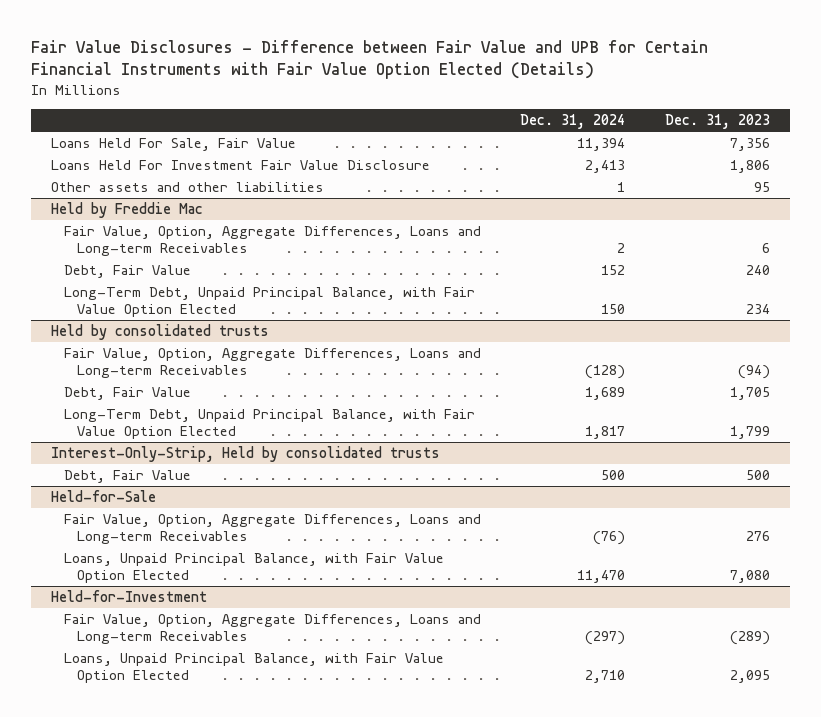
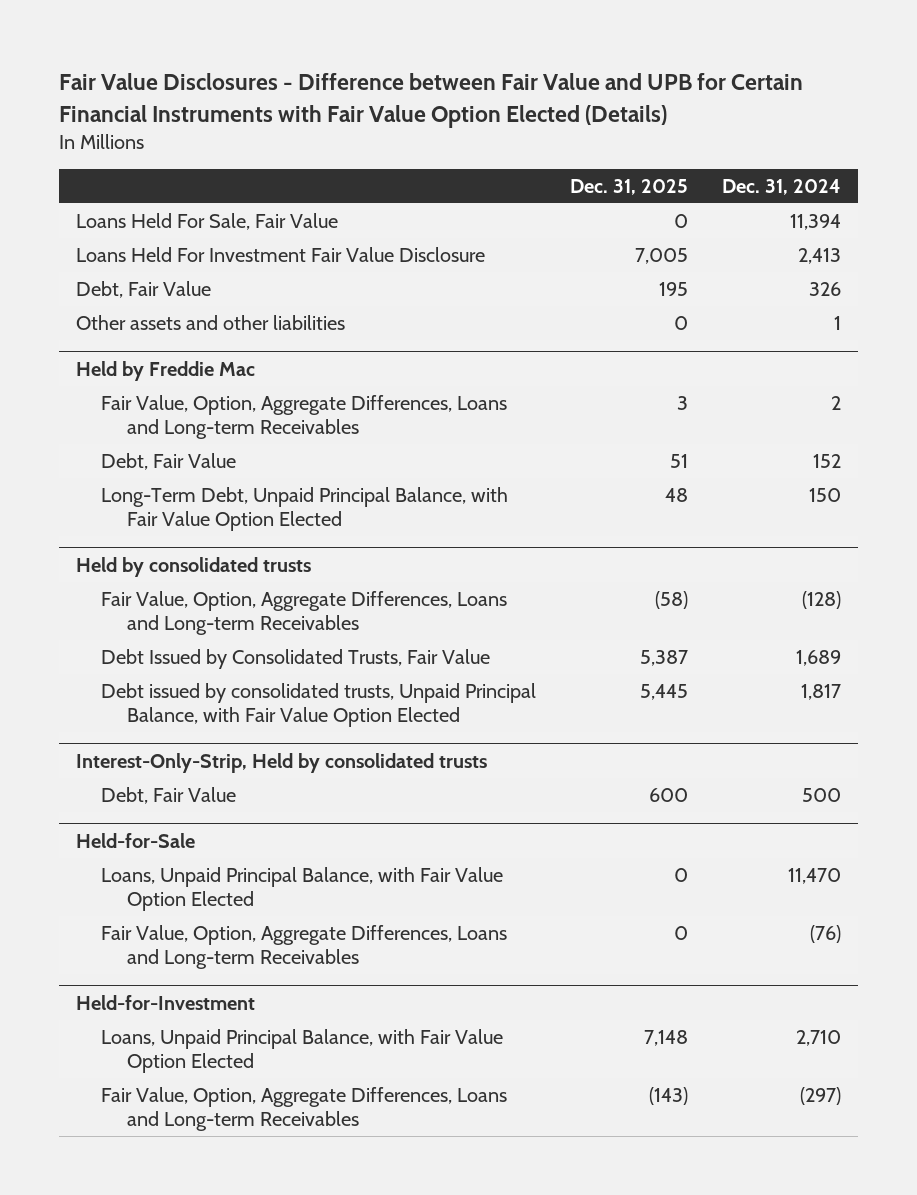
- | Dec. 31, 2024 | Dec. 31, 2023
+ | Dec. 31, 2025 | Dec. 31, 2024
+ Debt, Fair Value | 195 | 326
@ Held by consolidated trusts
- Debt, Fair Value | 1,689 | 1,705
- Long-Term Debt, Unpaid Principal Balance, with Fair Value Option Elected | 1,817 | 1,799
+ Debt Issued by Consolidated Trusts, Fair Value | 5,387 | 1,689
+ Debt issued by consolidated trusts, Unpaid Principal Balance, with Fair Value Option Elected | 5,445 | 1,817
@ Held-for-Sale
moved down: Fair Value, Option, Aggregate Differences, Loans and Long-term Receivables | 0 | (76)
@ Held-for-Investment
moved down: Fair Value, Option, Aggregate Differences, Loans and Long-term Receivables | (143) | (297)

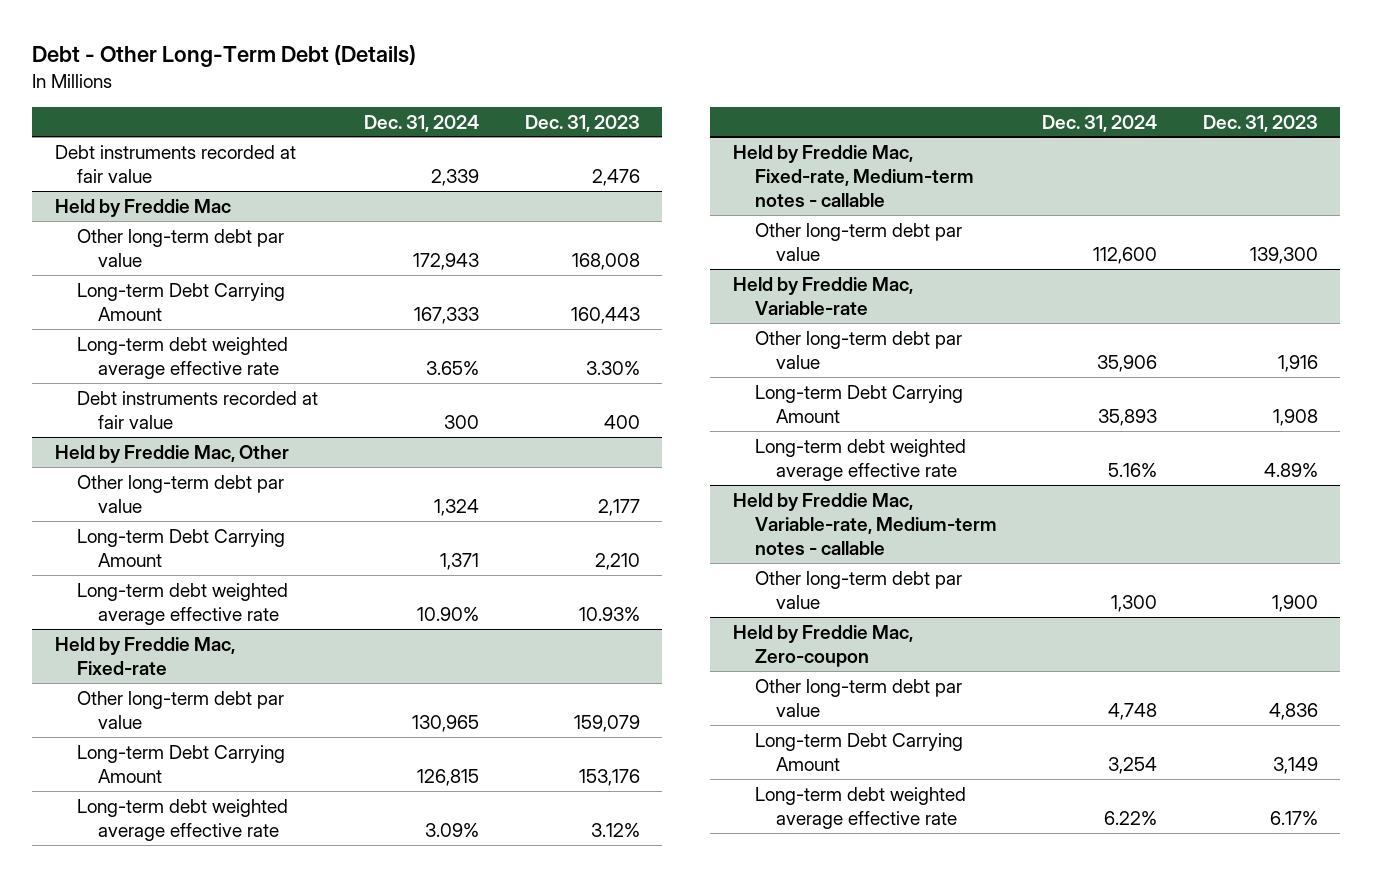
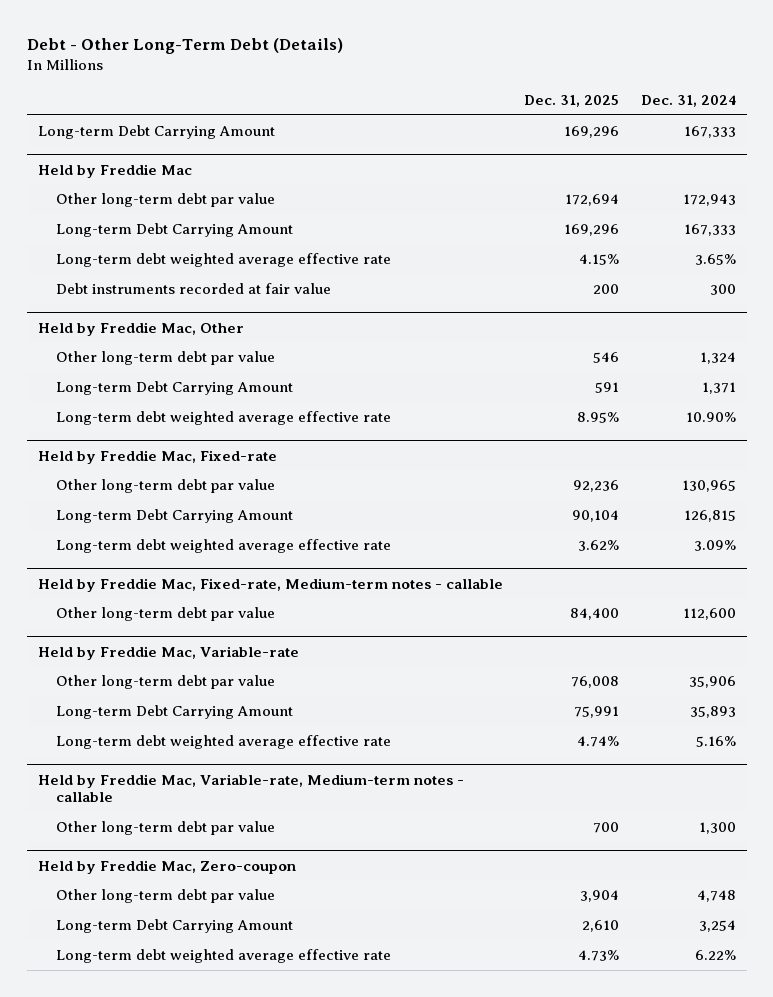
- | Dec. 31, 2024 | Dec. 31, 2023
+ | Dec. 31, 2025 | Dec. 31, 2024
- Debt instruments recorded at fair value | 2,339 | 2,476
+ Long-term Debt Carrying Amount | 169,296 | 167,333

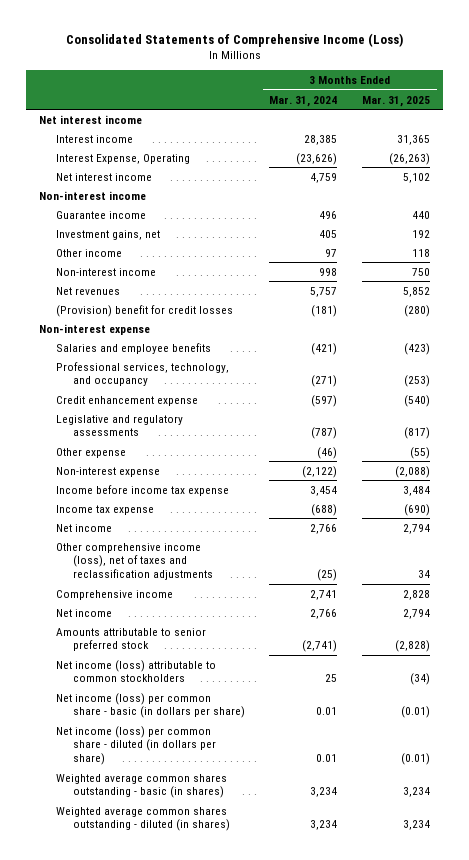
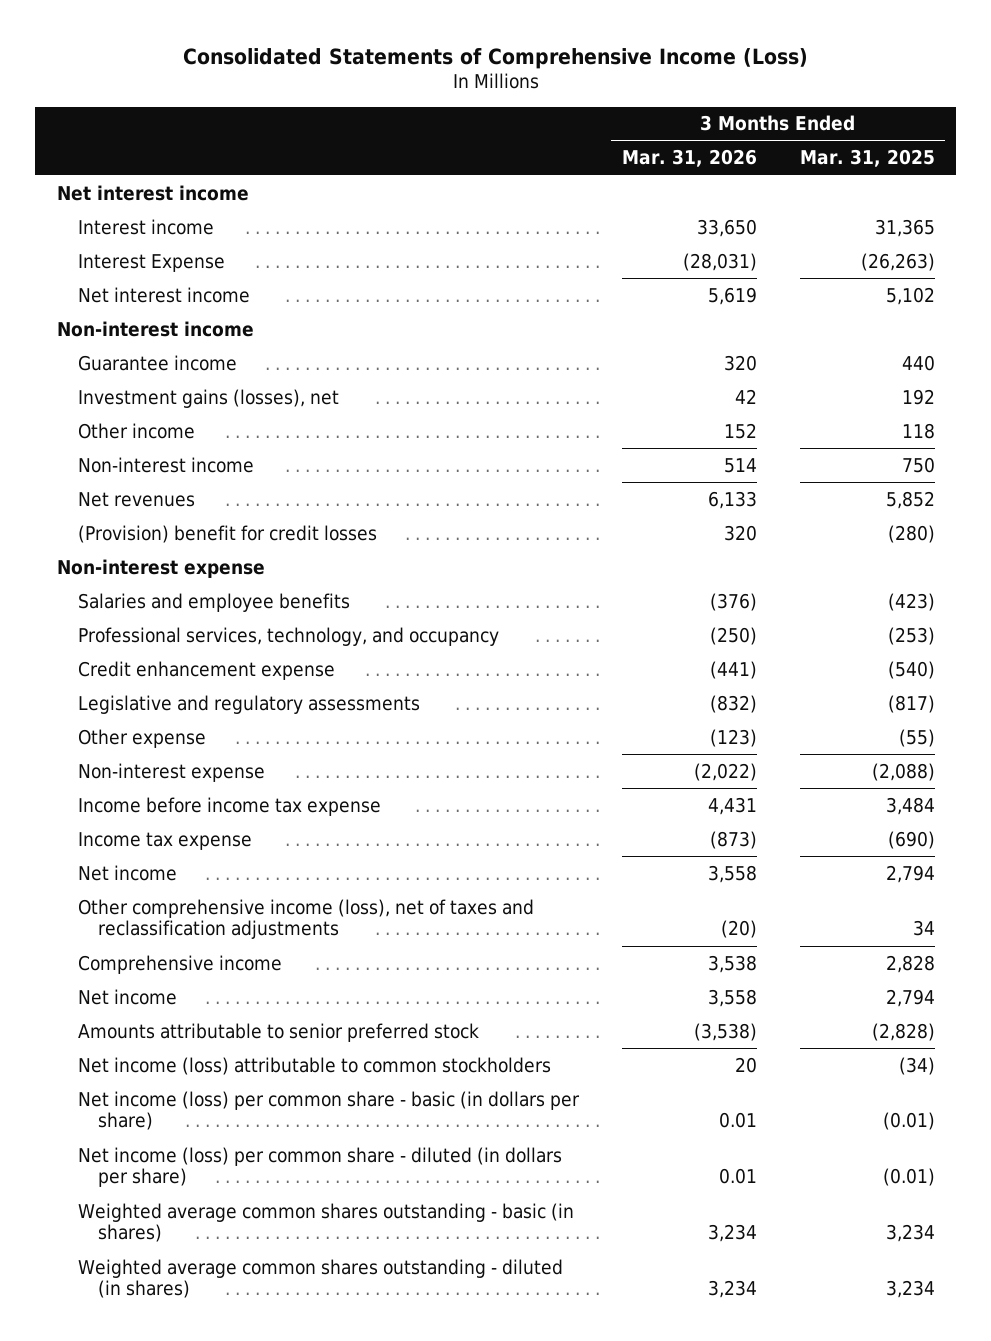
- | 3 Months Ended Mar. 31, 2024 | 3 Months Ended Mar. 31, 2025
+ | 3 Months Ended Mar. 31, 2026 | 3 Months Ended Mar. 31, 2025
- Interest Expense, Operating | (23,626) | (26,263)
+ Interest Expense | (28,031) | (26,263)
- Investment gains, net | 405 | 192
+ Investment gains (losses), net | 42 | 192

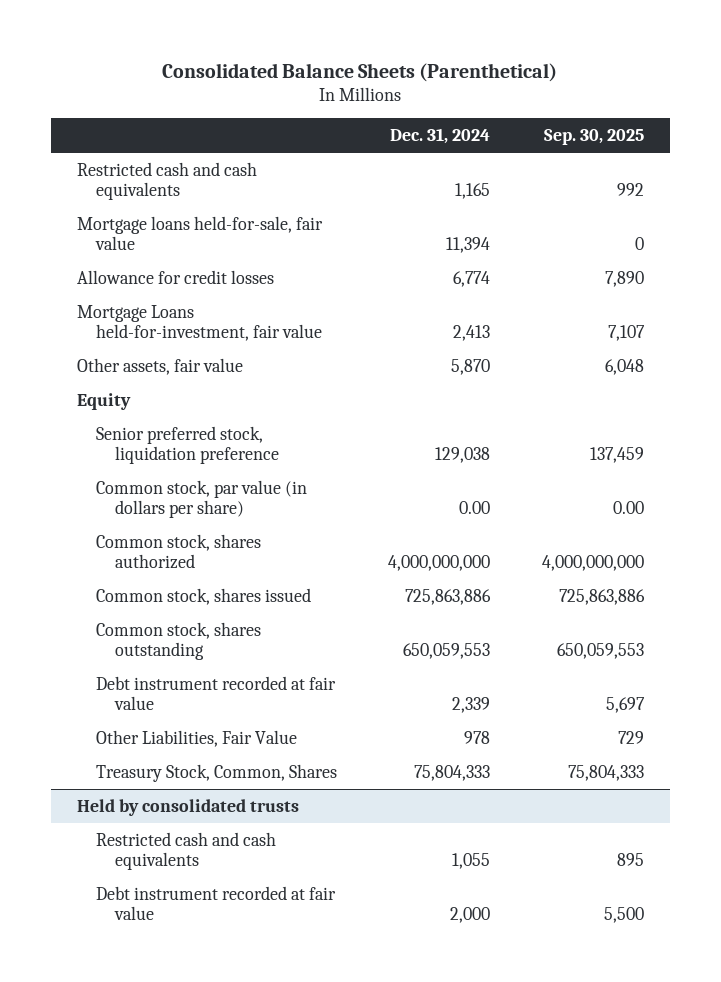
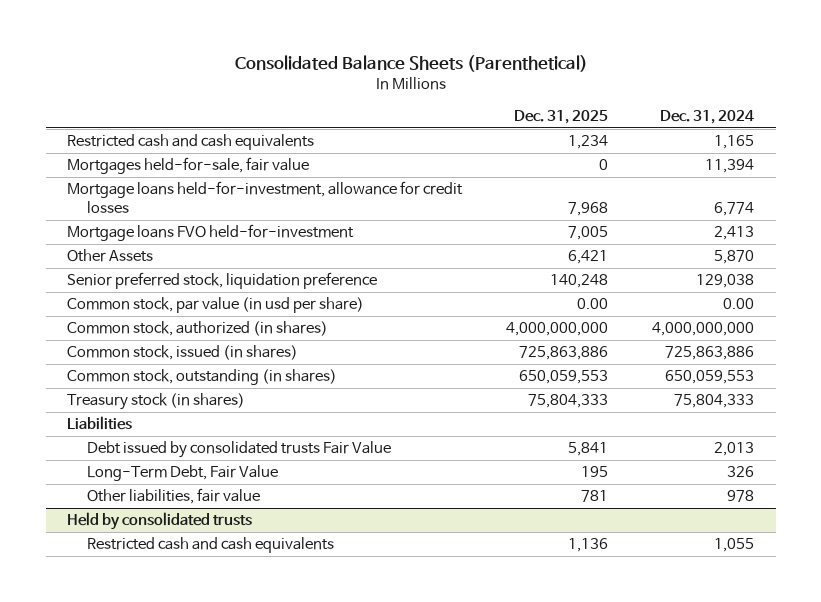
- | Dec. 31, 2024 | Sep. 30, 2025
+ | Dec. 31, 2025 | Dec. 31, 2024
- Mortgage loans held-for-sale, fair value | 11,394 | 0
- Allowance for credit losses | 6,774 | 7,890
- Mortgage Loans held-for-investment, fair value | 2,413 | 7,107
- Other assets, fair value | 5,870 | 6,048
- Equity
+ Mortgages held-for-sale, fair value | 0 | 11,394
+ Mortgage loans held-for-investment, allowance for credit losses | 7,968 | 6,774
+ Mortgage loans FVO held-for-investment | 7,005 | 2,413
+ Other Assets | 6,421 | 5,870
- Common stock, par value (in dollars per share) | 0.00 | 0.00
- Common stock, shares authorized | 4,000,000,000 | 4,000,000,000
- Common stock, shares issued | 725,863,886 | 725,863,886
- Common stock, shares outstanding | 650,059,553 | 650,059,553
- Debt instrument recorded at fair value | 2,339 | 5,697
- Other Liabilities, Fair Value | 978 | 729
- Treasury Stock, Common, Shares | 75,804,333 | 75,804,333
+ Common stock, par value (in usd per share) | 0.00 | 0.00
+ Common stock, authorized (in shares) | 4,000,000,000 | 4,000,000,000
+ Common stock, issued (in shares) | 725,863,886 | 725,863,886
+ Common stock, outstanding (in shares) | 650,059,553 | 650,059,553
+ Treasury stock (in shares) | 75,804,333 | 75,804,333
+ Liabilities
+ Debt issued by consolidated trusts Fair Value | 5,841 | 2,013
+ Long-Term Debt, Fair Value | 195 | 326
+ Other liabilities, fair value | 781 | 978
@ Held by consolidated trusts
- Debt instrument recorded at fair value | 2,000 | 5,500

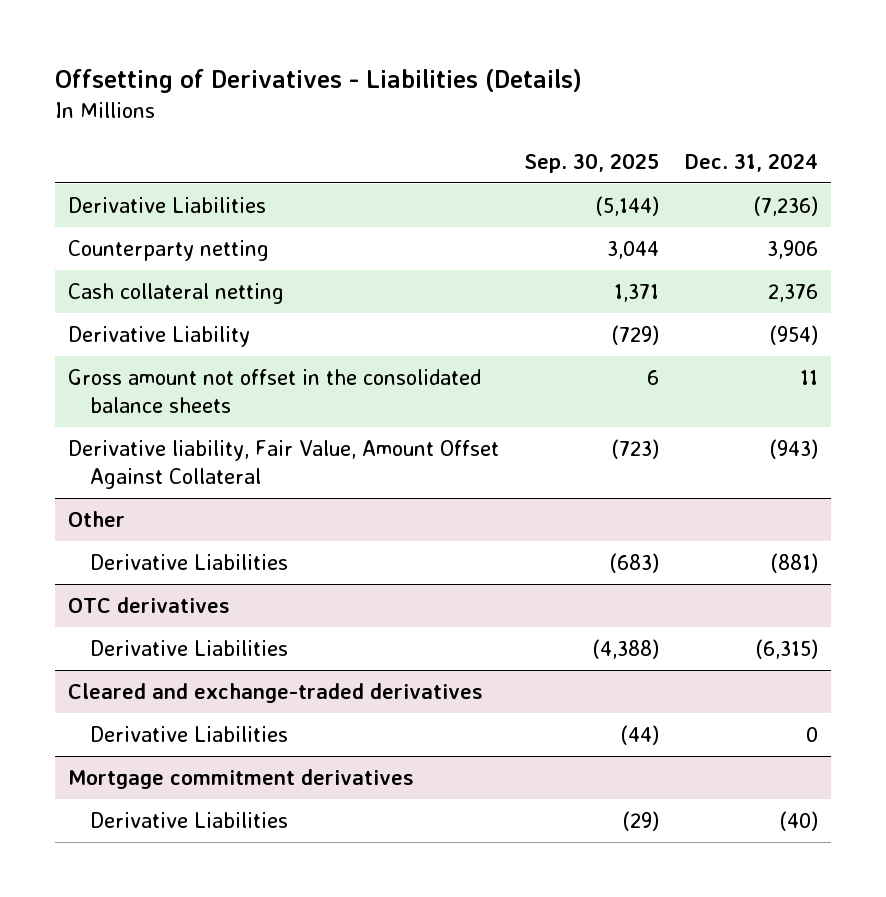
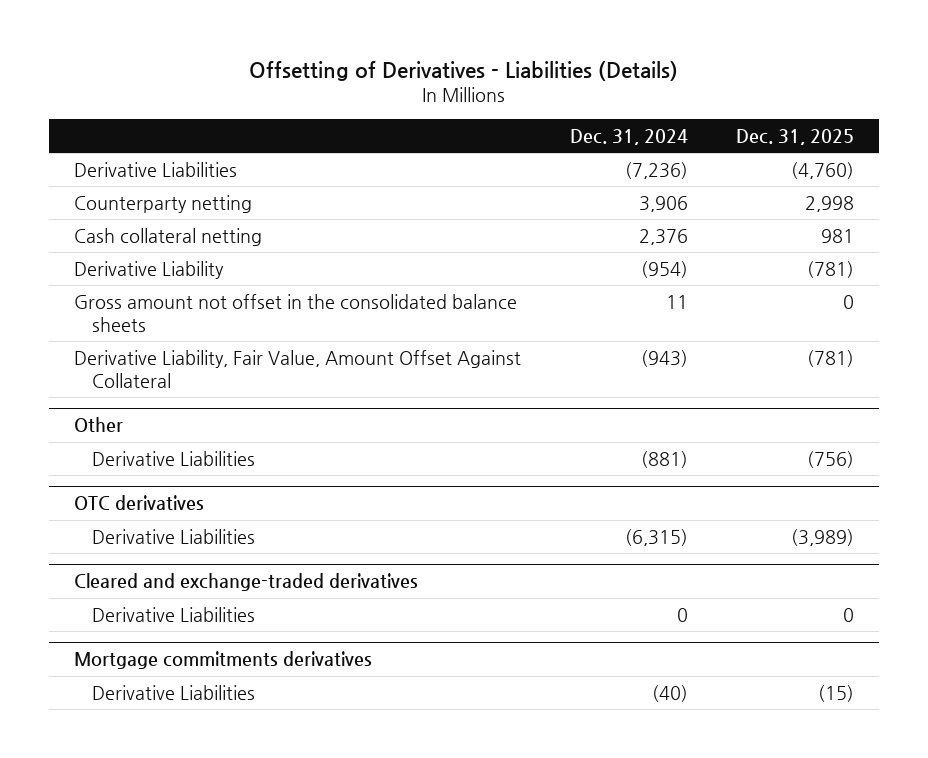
- | Sep. 30, 2025 | Dec. 31, 2024
+ | Dec. 31, 2024 | Dec. 31, 2025
- Derivative liability, Fair Value, Amount Offset Against Collateral | (723) | (943)
+ Derivative Liability, Fair Value, Amount Offset Against Collateral | (943) | (781)
- Mortgage commitment derivatives
+ Mortgage commitments derivatives

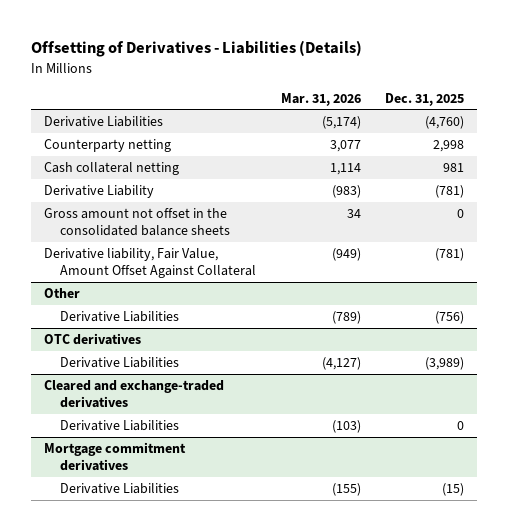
- | Dec. 31, 2024 | Dec. 31, 2025
+ | Mar. 31, 2026 | Dec. 31, 2025
- Derivative Liability, Fair Value, Amount Offset Against Collateral | (943) | (781)
+ Derivative liability, Fair Value, Amount Offset Against Collateral | (949) | (781)
- Mortgage commitments derivatives
+ Mortgage commitment derivatives

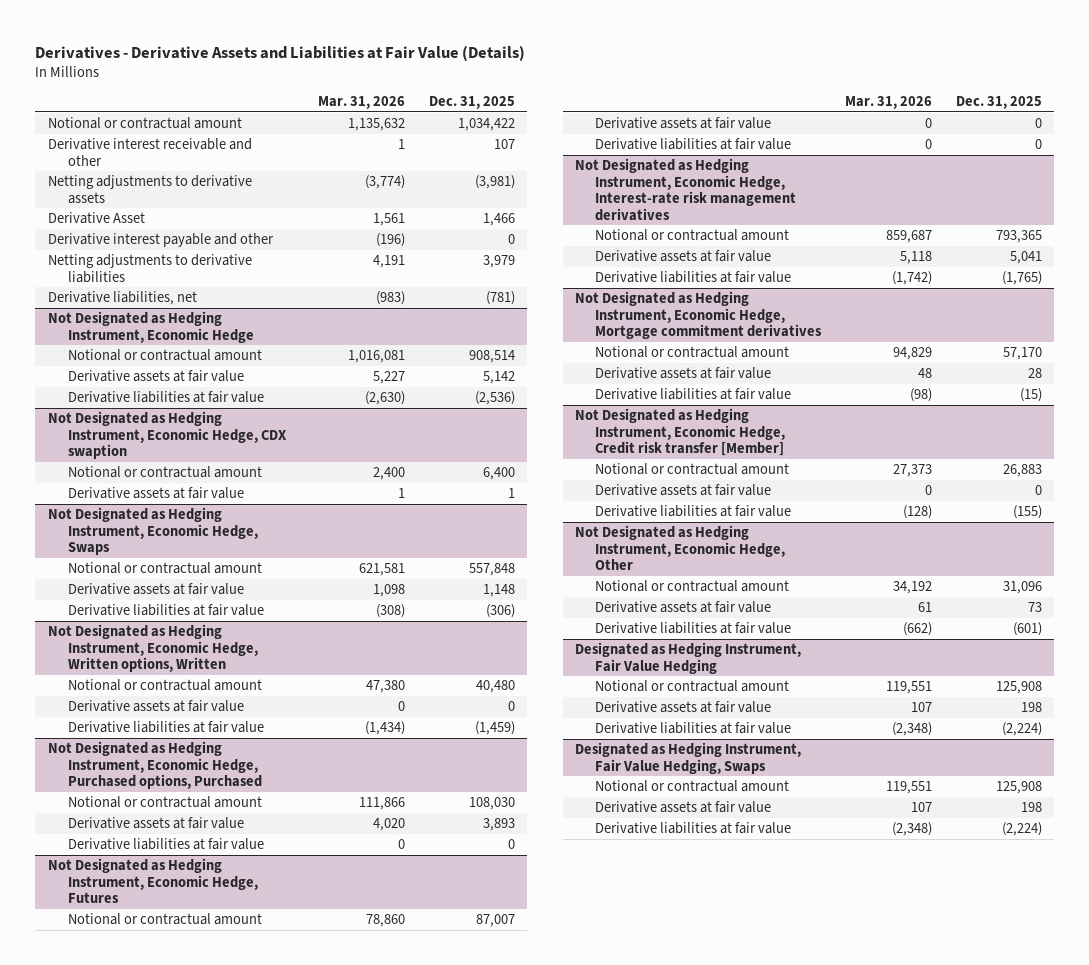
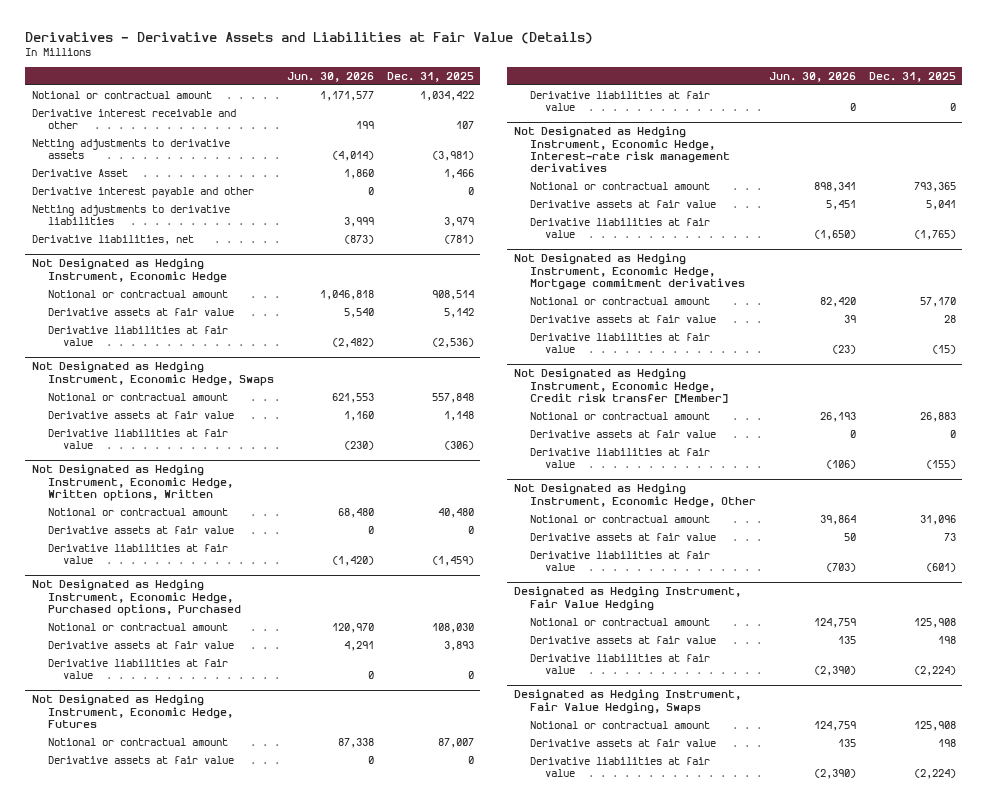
- | Mar. 31, 2026 | Dec. 31, 2025
+ | Jun. 30, 2026 | Dec. 31, 2025
- Not Designated as Hedging Instrument, Economic Hedge, CDX swaption
- Notional or contractual amount | 2,400 | 6,400
- Derivative assets at fair value | 1 | 1

